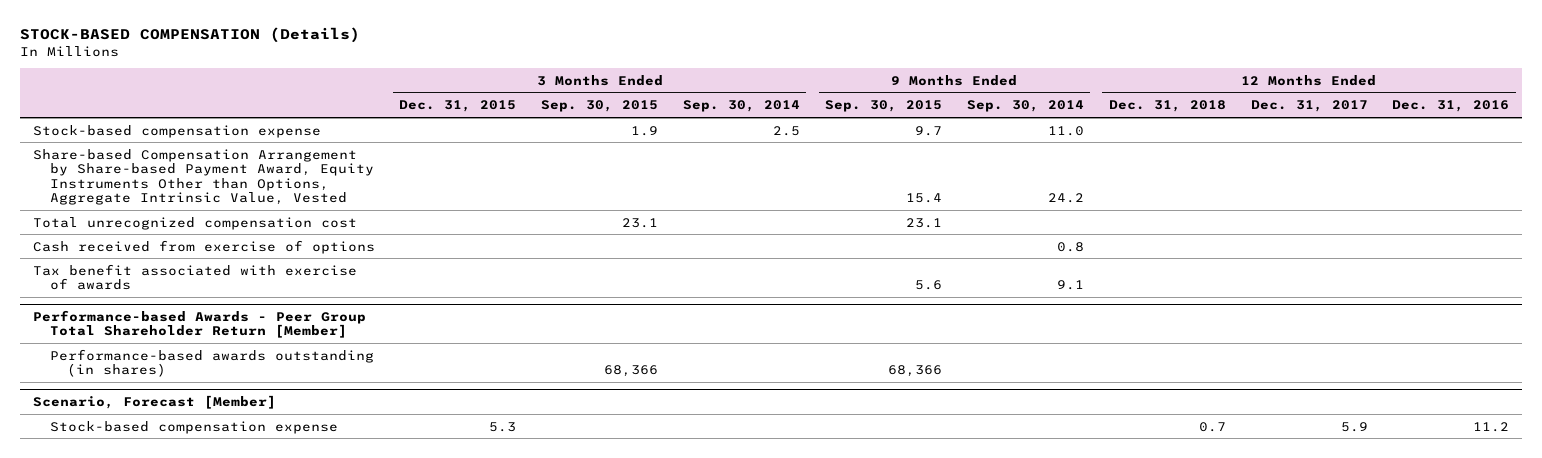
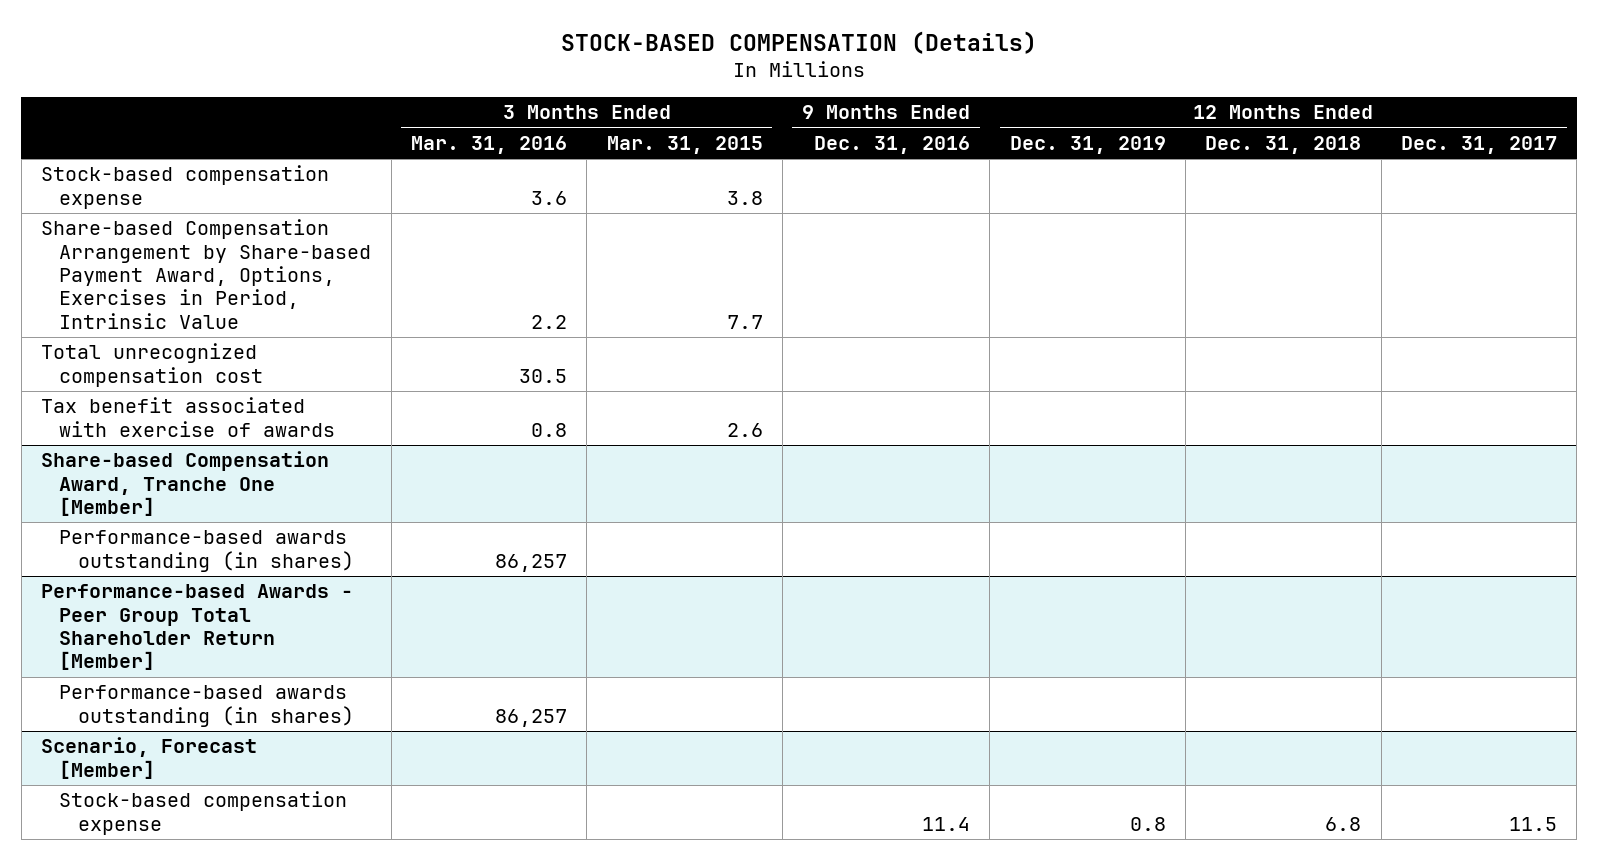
- | 3 Months Ended Dec. 31, 2015 | 3 Months Ended Sep. 30, 2015 | 3 Months Ended Sep. 30, 2014 | 9 Months Ended Sep. 30, 2015 | 9 Months Ended Sep. 30, 2014 | 12 Months Ended Dec. 31, 2018 | 12 Months Ended Dec. 31, 2017 | 12 Months Ended Dec. 31, 2016
+ | 3 Months Ended Mar. 31, 2016 | 3 Months Ended Mar. 31, 2015 | 9 Months Ended Dec. 31, 2016 | 12 Months Ended Dec. 31, 2019 | 12 Months Ended Dec. 31, 2018 | 12 Months Ended Dec. 31, 2017
- Share-based Compensation Arrangement by Share-based Payment Award, Equity Instruments Other than Options, Aggregate Intrinsic Value, Vested | | | | 15.4 | 24.2 | | |
+ Share-based Compensation Arrangement by Share-based Payment Award, Options, Exercises in Period, Intrinsic Value | 2.2 | 7.7 | | | |
- Cash received from exercise of options | | | | | 0.8 | | |
+ Share-based Compensation Award, Tranche One [Member]
+ Performance-based awards outstanding (in shares) | 86,257 | | | | |
@ Scenario, Forecast [Member]
- Stock-based compensation expense | 5.3 | | | | | 0.7 | 5.9 | 11.2
+ Stock-based compensation expense | | | 11.4 | 0.8 | 6.8 | 11.5

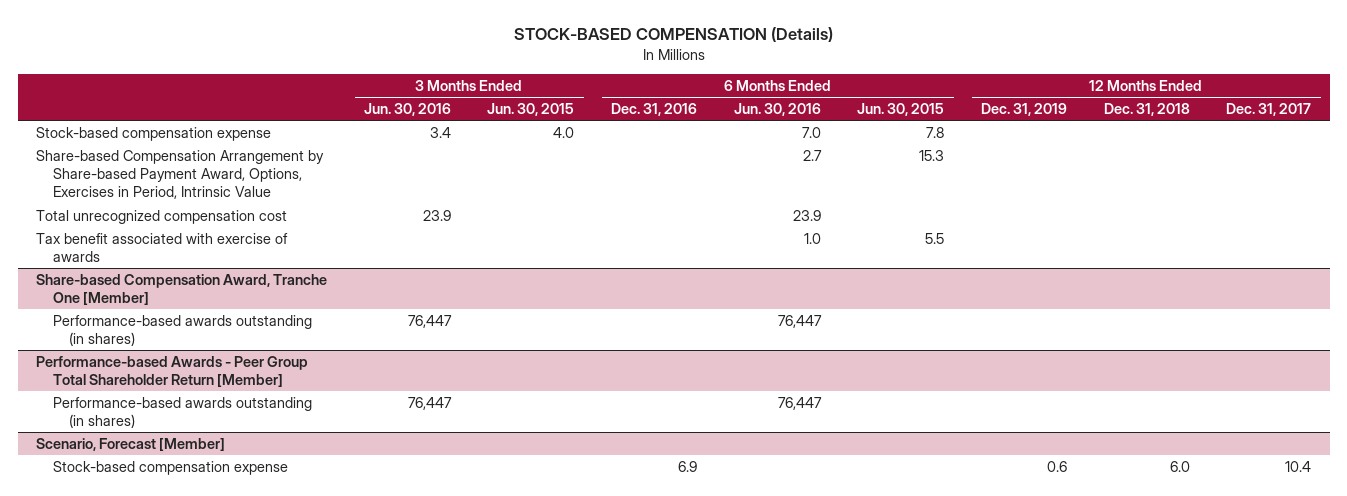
- | 3 Months Ended Mar. 31, 2016 | 3 Months Ended Mar. 31, 2015 | 9 Months Ended Dec. 31, 2016 | 12 Months Ended Dec. 31, 2019 | 12 Months Ended Dec. 31, 2018 | 12 Months Ended Dec. 31, 2017
+ | 3 Months Ended Jun. 30, 2016 | 3 Months Ended Jun. 30, 2015 | 6 Months Ended Dec. 31, 2016 | 6 Months Ended Jun. 30, 2016 | 6 Months Ended Jun. 30, 2015 | 12 Months Ended Dec. 31, 2019 | 12 Months Ended Dec. 31, 2018 | 12 Months Ended Dec. 31, 2017
@ Scenario, Forecast [Member]
- Stock-based compensation expense | | | 11.4 | 0.8 | 6.8 | 11.5
+ Stock-based compensation expense | | | 6.9 | | | 0.6 | 6.0 | 10.4

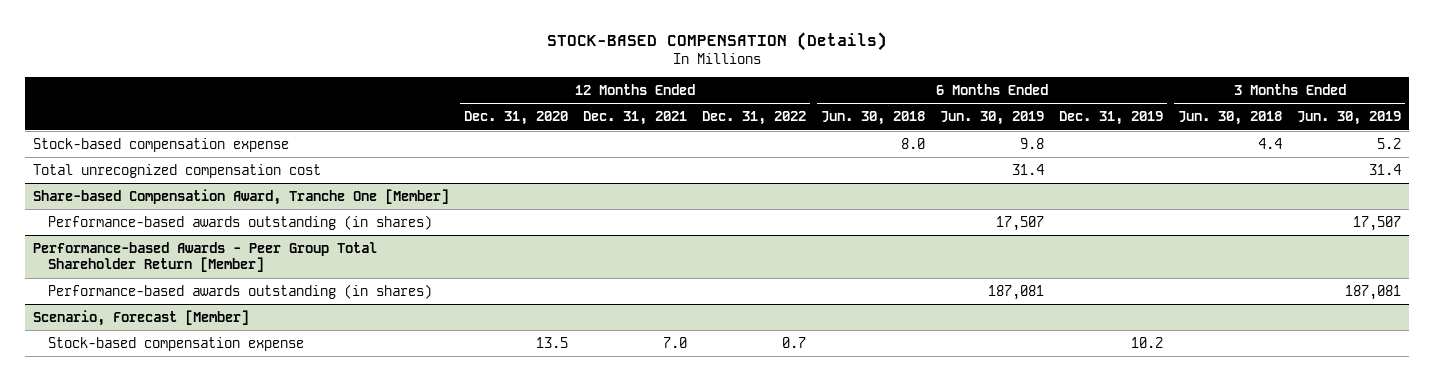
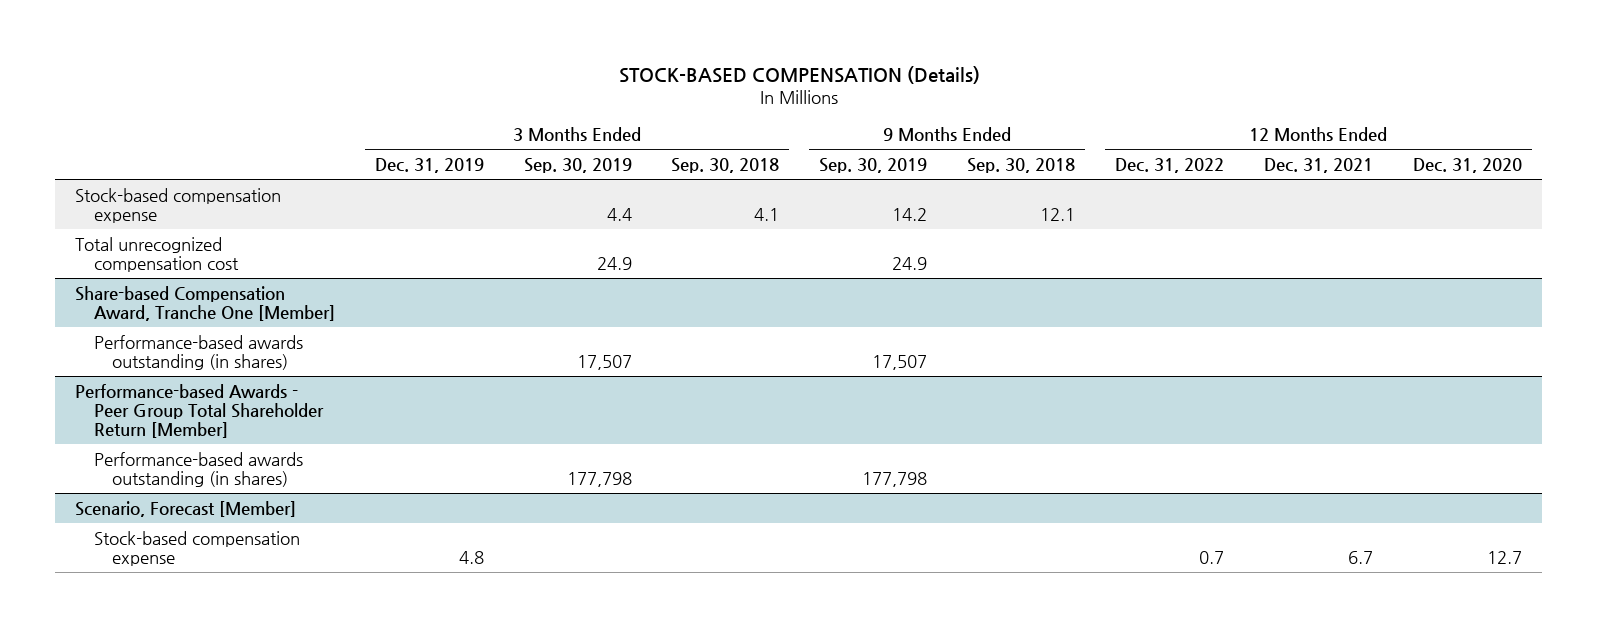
- | 12 Months Ended Dec. 31, 2020 | 12 Months Ended Dec. 31, 2021 | 12 Months Ended Dec. 31, 2022 | 6 Months Ended Jun. 30, 2018 | 6 Months Ended Jun. 30, 2019 | 6 Months Ended Dec. 31, 2019 | 3 Months Ended Jun. 30, 2018 | 3 Months Ended Jun. 30, 2019
+ | 3 Months Ended Dec. 31, 2019 | 3 Months Ended Sep. 30, 2019 | 3 Months Ended Sep. 30, 2018 | 9 Months Ended Sep. 30, 2019 | 9 Months Ended Sep. 30, 2018 | 12 Months Ended Dec. 31, 2022 | 12 Months Ended Dec. 31, 2021 | 12 Months Ended Dec. 31, 2020
@ Scenario, Forecast [Member]
- Stock-based compensation expense | 13.5 | 7.0 | 0.7 | | | 10.2 | |
+ Stock-based compensation expense | 4.8 | | | | | 0.7 | 6.7 | 12.7

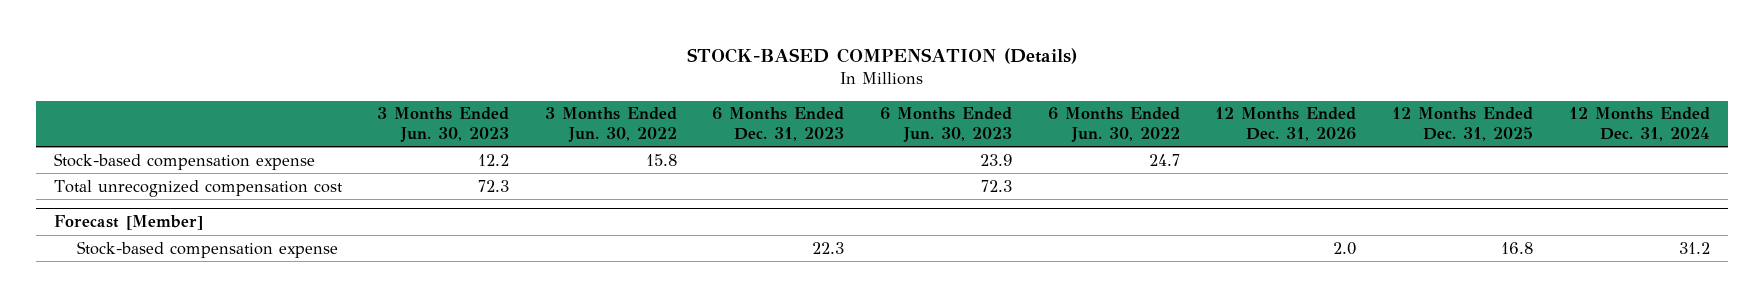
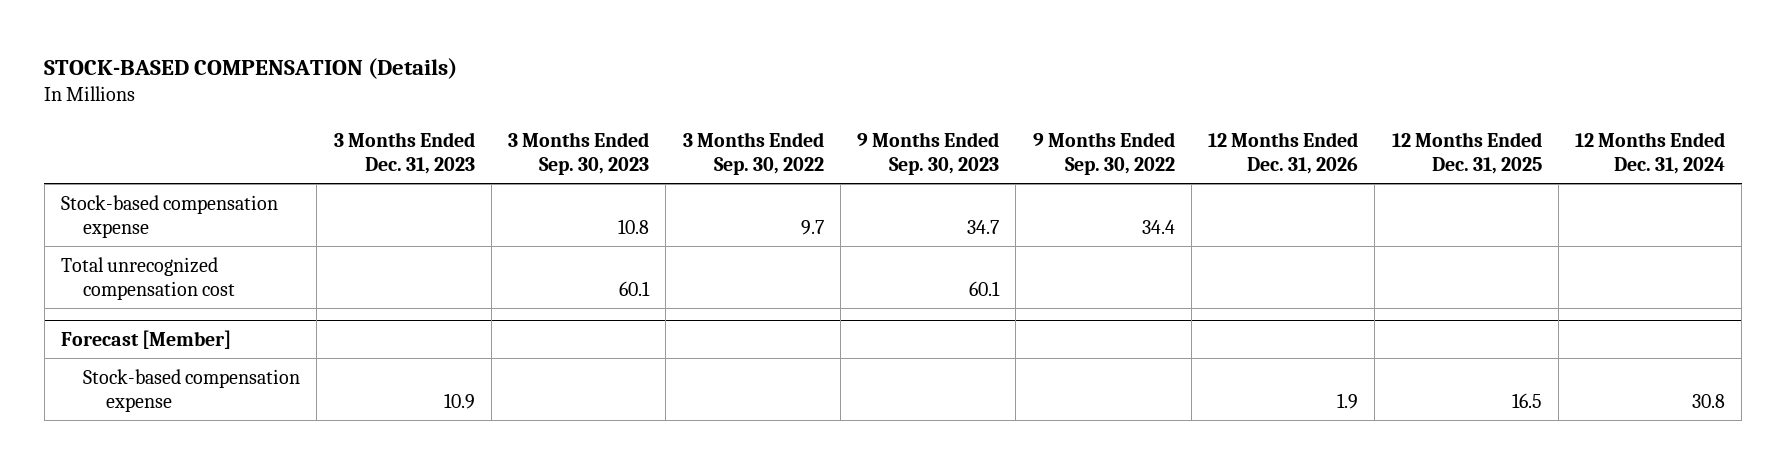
- | 3 Months Ended Jun. 30, 2023 | 3 Months Ended Jun. 30, 2022 | 6 Months Ended Dec. 31, 2023 | 6 Months Ended Jun. 30, 2023 | 6 Months Ended Jun. 30, 2022 | 12 Months Ended Dec. 31, 2026 | 12 Months Ended Dec. 31, 2025 | 12 Months Ended Dec. 31, 2024
+ | 3 Months Ended Dec. 31, 2023 | 3 Months Ended Sep. 30, 2023 | 3 Months Ended Sep. 30, 2022 | 9 Months Ended Sep. 30, 2023 | 9 Months Ended Sep. 30, 2022 | 12 Months Ended Dec. 31, 2026 | 12 Months Ended Dec. 31, 2025 | 12 Months Ended Dec. 31, 2024
@ Forecast [Member]
- Stock-based compensation expense | | | 22.3 | | | 2.0 | 16.8 | 31.2
+ Stock-based compensation expense | 10.9 | | | | | 1.9 | 16.5 | 30.8

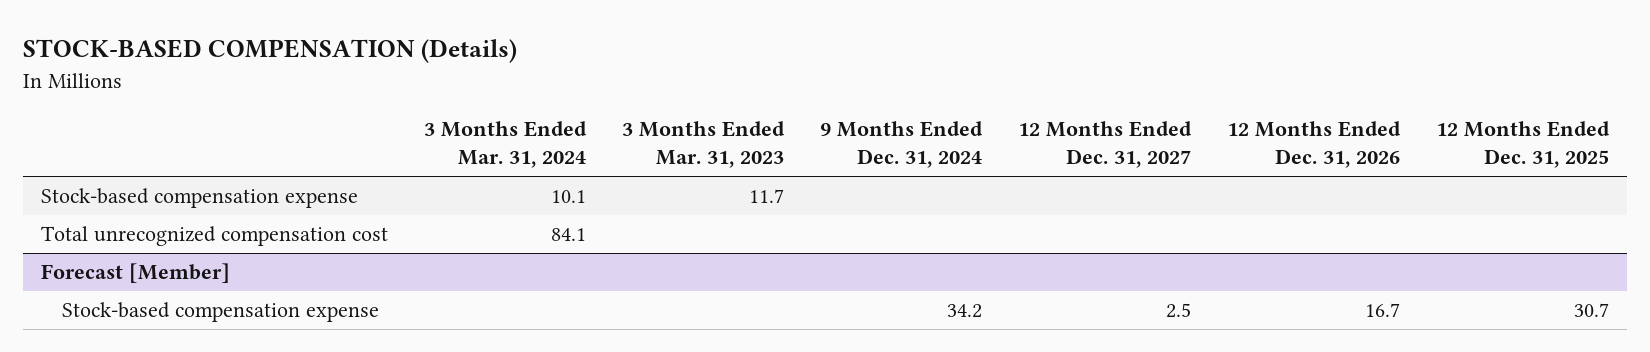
- | 3 Months Ended Dec. 31, 2023 | 3 Months Ended Sep. 30, 2023 | 3 Months Ended Sep. 30, 2022 | 9 Months Ended Sep. 30, 2023 | 9 Months Ended Sep. 30, 2022 | 12 Months Ended Dec. 31, 2026 | 12 Months Ended Dec. 31, 2025 | 12 Months Ended Dec. 31, 2024
+ | 3 Months Ended Mar. 31, 2024 | 3 Months Ended Mar. 31, 2023 | 9 Months Ended Dec. 31, 2024 | 12 Months Ended Dec. 31, 2027 | 12 Months Ended Dec. 31, 2026 | 12 Months Ended Dec. 31, 2025
@ Forecast [Member]
- Stock-based compensation expense | 10.9 | | | | | 1.9 | 16.5 | 30.8
+ Stock-based compensation expense | | | 34.2 | 2.5 | 16.7 | 30.7

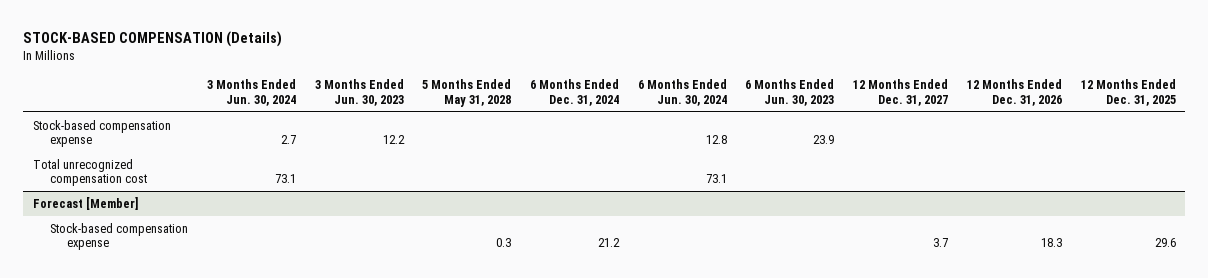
- | 3 Months Ended Mar. 31, 2024 | 3 Months Ended Mar. 31, 2023 | 9 Months Ended Dec. 31, 2024 | 12 Months Ended Dec. 31, 2027 | 12 Months Ended Dec. 31, 2026 | 12 Months Ended Dec. 31, 2025
+ | 3 Months Ended Jun. 30, 2024 | 3 Months Ended Jun. 30, 2023 | 5 Months Ended May 31, 2028 | 6 Months Ended Dec. 31, 2024 | 6 Months Ended Jun. 30, 2024 | 6 Months Ended Jun. 30, 2023 | 12 Months Ended Dec. 31, 2027 | 12 Months Ended Dec. 31, 2026 | 12 Months Ended Dec. 31, 2025
@ Forecast [Member]
- Stock-based compensation expense | | | 34.2 | 2.5 | 16.7 | 30.7
+ Stock-based compensation expense | | | 0.3 | 21.2 | | | 3.7 | 18.3 | 29.6

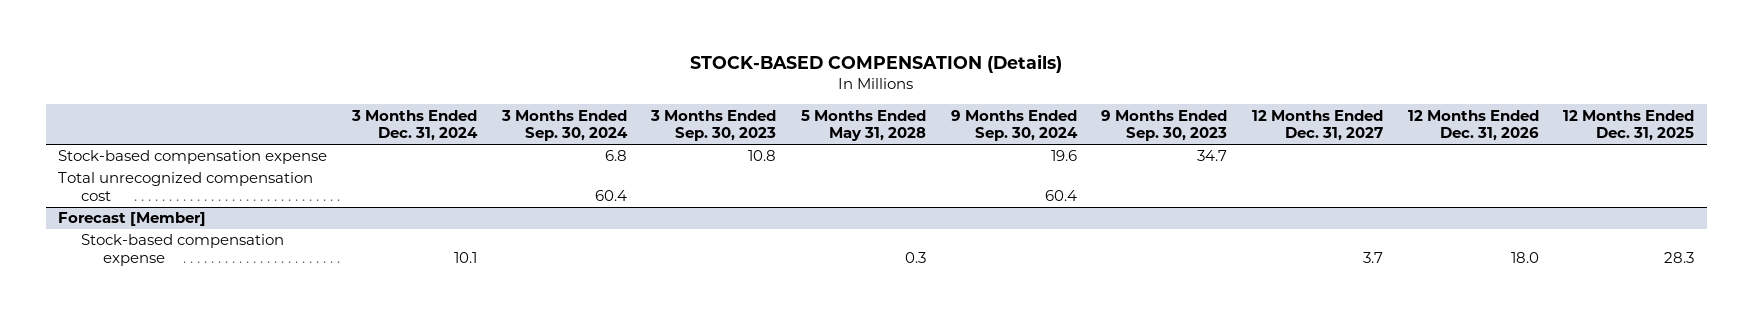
- | 3 Months Ended Jun. 30, 2024 | 3 Months Ended Jun. 30, 2023 | 5 Months Ended May 31, 2028 | 6 Months Ended Dec. 31, 2024 | 6 Months Ended Jun. 30, 2024 | 6 Months Ended Jun. 30, 2023 | 12 Months Ended Dec. 31, 2027 | 12 Months Ended Dec. 31, 2026 | 12 Months Ended Dec. 31, 2025
+ | 3 Months Ended Dec. 31, 2024 | 3 Months Ended Sep. 30, 2024 | 3 Months Ended Sep. 30, 2023 | 5 Months Ended May 31, 2028 | 9 Months Ended Sep. 30, 2024 | 9 Months Ended Sep. 30, 2023 | 12 Months Ended Dec. 31, 2027 | 12 Months Ended Dec. 31, 2026 | 12 Months Ended Dec. 31, 2025
@ Forecast [Member]
- Stock-based compensation expense | | | 0.3 | 21.2 | | | 3.7 | 18.3 | 29.6
+ Stock-based compensation expense | 10.1 | | | 0.3 | | | 3.7 | 18.0 | 28.3

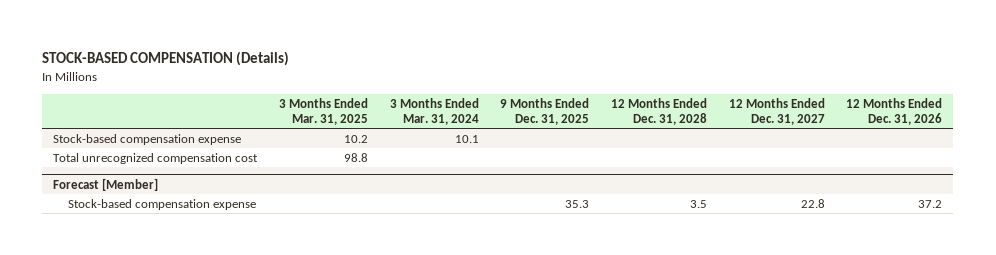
- | 3 Months Ended Dec. 31, 2024 | 3 Months Ended Sep. 30, 2024 | 3 Months Ended Sep. 30, 2023 | 5 Months Ended May 31, 2028 | 9 Months Ended Sep. 30, 2024 | 9 Months Ended Sep. 30, 2023 | 12 Months Ended Dec. 31, 2027 | 12 Months Ended Dec. 31, 2026 | 12 Months Ended Dec. 31, 2025
+ | 3 Months Ended Mar. 31, 2025 | 3 Months Ended Mar. 31, 2024 | 9 Months Ended Dec. 31, 2025 | 12 Months Ended Dec. 31, 2028 | 12 Months Ended Dec. 31, 2027 | 12 Months Ended Dec. 31, 2026
@ Forecast [Member]
- Stock-based compensation expense | 10.1 | | | 0.3 | | | 3.7 | 18.0 | 28.3
+ Stock-based compensation expense | | | 35.3 | 3.5 | 22.8 | 37.2

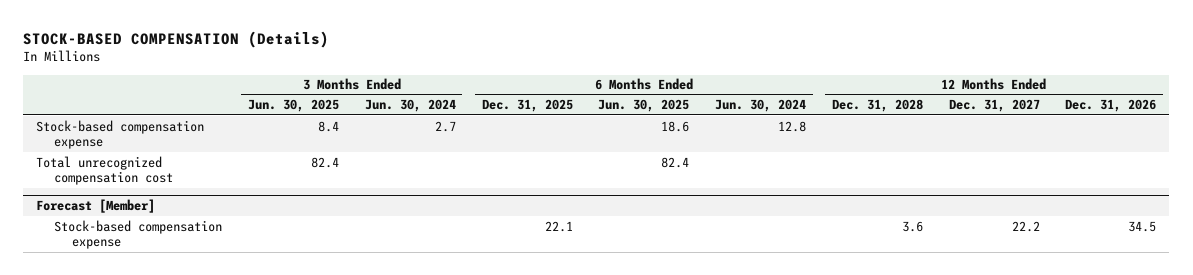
- | 3 Months Ended Mar. 31, 2025 | 3 Months Ended Mar. 31, 2024 | 9 Months Ended Dec. 31, 2025 | 12 Months Ended Dec. 31, 2028 | 12 Months Ended Dec. 31, 2027 | 12 Months Ended Dec. 31, 2026
+ | 3 Months Ended Jun. 30, 2025 | 3 Months Ended Jun. 30, 2024 | 6 Months Ended Dec. 31, 2025 | 6 Months Ended Jun. 30, 2025 | 6 Months Ended Jun. 30, 2024 | 12 Months Ended Dec. 31, 2028 | 12 Months Ended Dec. 31, 2027 | 12 Months Ended Dec. 31, 2026
@ Forecast [Member]
- Stock-based compensation expense | | | 35.3 | 3.5 | 22.8 | 37.2
+ Stock-based compensation expense | | | 22.1 | | | 3.6 | 22.2 | 34.5

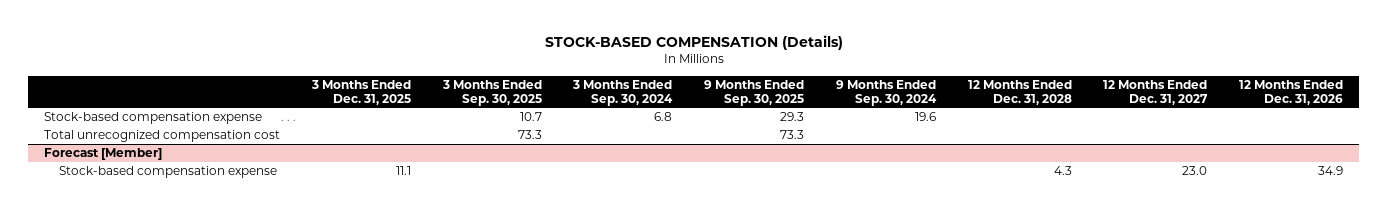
- | 3 Months Ended Jun. 30, 2025 | 3 Months Ended Jun. 30, 2024 | 6 Months Ended Dec. 31, 2025 | 6 Months Ended Jun. 30, 2025 | 6 Months Ended Jun. 30, 2024 | 12 Months Ended Dec. 31, 2028 | 12 Months Ended Dec. 31, 2027 | 12 Months Ended Dec. 31, 2026
+ | 3 Months Ended Dec. 31, 2025 | 3 Months Ended Sep. 30, 2025 | 3 Months Ended Sep. 30, 2024 | 9 Months Ended Sep. 30, 2025 | 9 Months Ended Sep. 30, 2024 | 12 Months Ended Dec. 31, 2028 | 12 Months Ended Dec. 31, 2027 | 12 Months Ended Dec. 31, 2026
@ Forecast [Member]
- Stock-based compensation expense | | | 22.1 | | | 3.6 | 22.2 | 34.5
+ Stock-based compensation expense | 11.1 | | | | | 4.3 | 23.0 | 34.9

